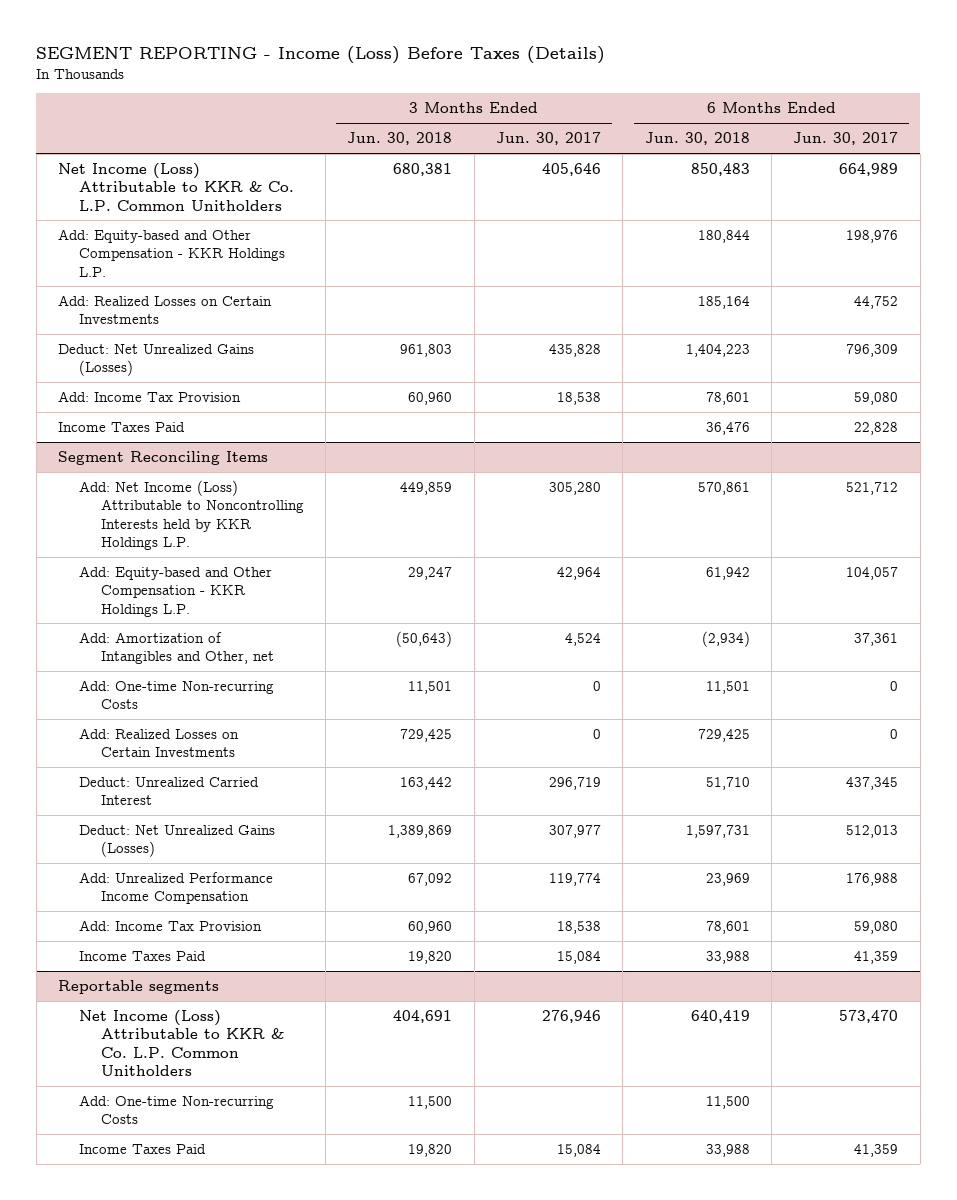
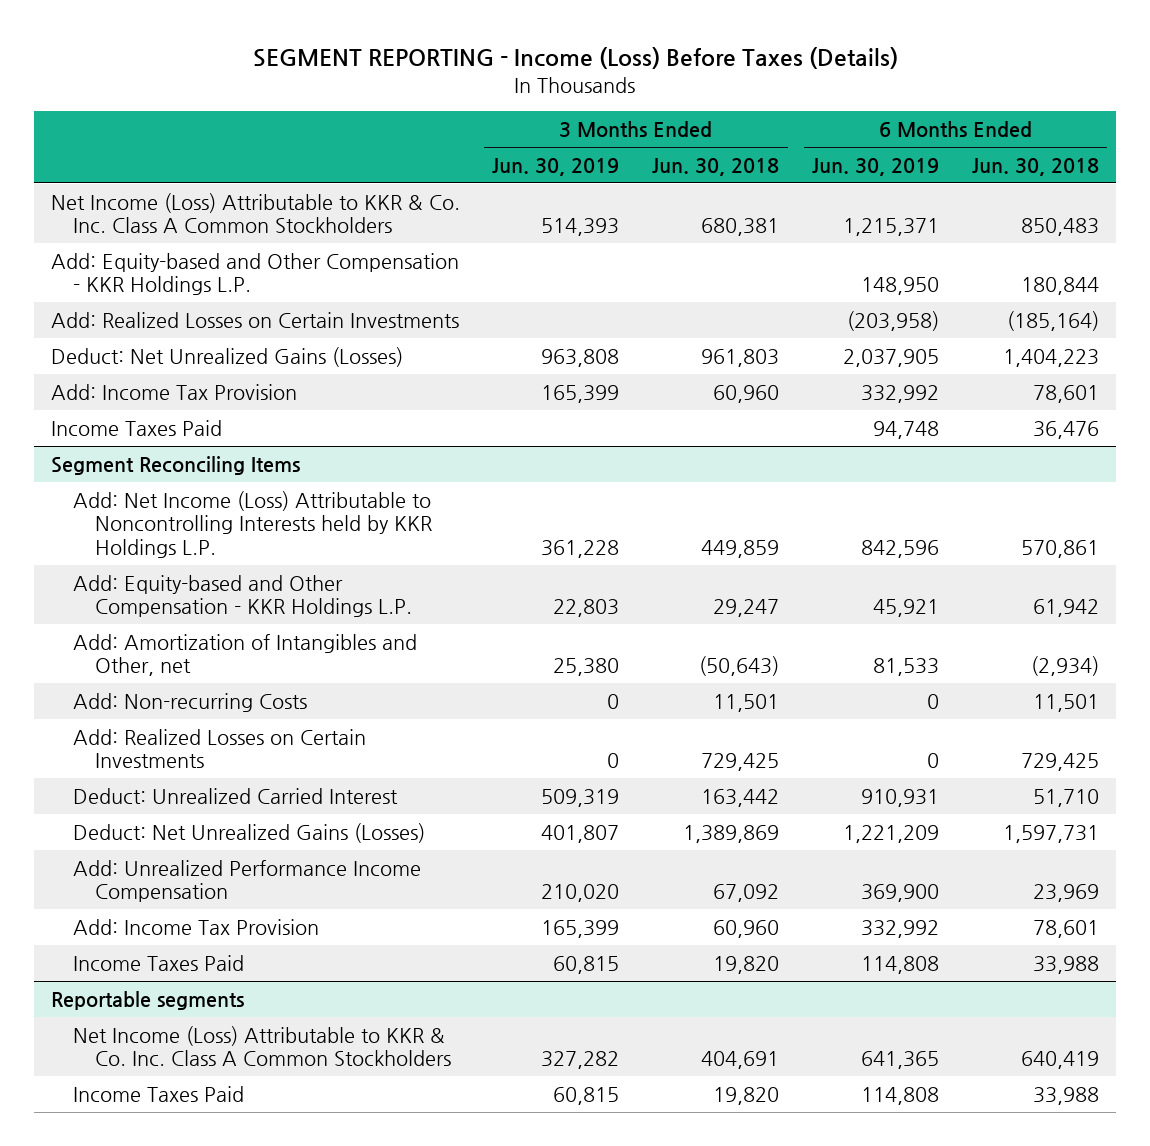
- | 3 Months Ended Jun. 30, 2018 | 3 Months Ended Jun. 30, 2017 | 6 Months Ended Jun. 30, 2018 | 6 Months Ended Jun. 30, 2017
+ | 3 Months Ended Jun. 30, 2019 | 3 Months Ended Jun. 30, 2018 | 6 Months Ended Jun. 30, 2019 | 6 Months Ended Jun. 30, 2018
- Net Income (Loss) Attributable to KKR & Co. L.P. Common Unitholders | 680,381 | 405,646 | 850,483 | 664,989
+ Net Income (Loss) Attributable to KKR & Co. Inc. Class A Common Stockholders | 514,393 | 680,381 | 1,215,371 | 850,483
- Add: Realized Losses on Certain Investments | | | 185,164 | 44,752
+ Add: Realized Losses on Certain Investments | | | (203,958) | (185,164)
@ Segment Reconciling Items
- Add: One-time Non-recurring Costs | 11,501 | 0 | 11,501 | 0
+ Add: Non-recurring Costs | 0 | 11,501 | 0 | 11,501
@ Reportable segments
- Net Income (Loss) Attributable to KKR & Co. L.P. Common Unitholders | 404,691 | 276,946 | 640,419 | 573,470
- Add: One-time Non-recurring Costs | 11,500 | | 11,500 |
+ Net Income (Loss) Attributable to KKR & Co. Inc. Class A Common Stockholders | 327,282 | 404,691 | 641,365 | 640,419

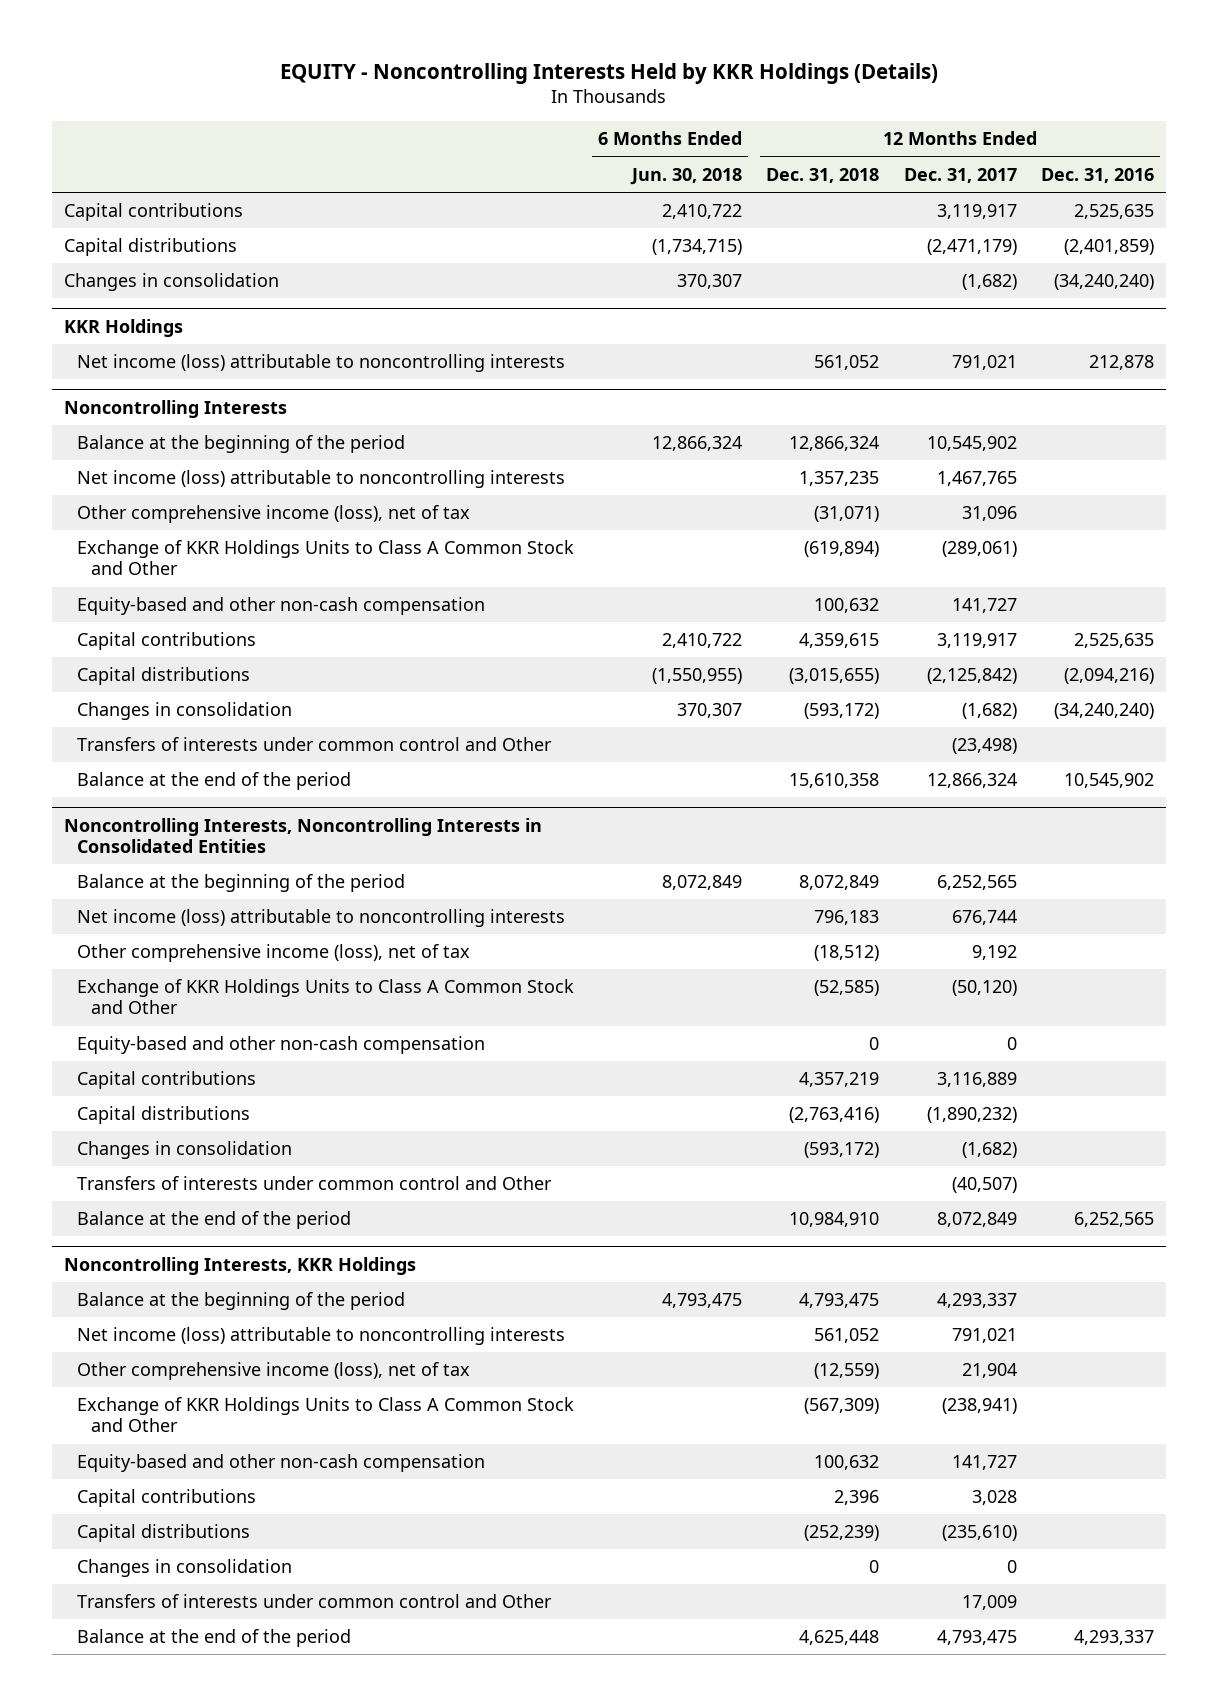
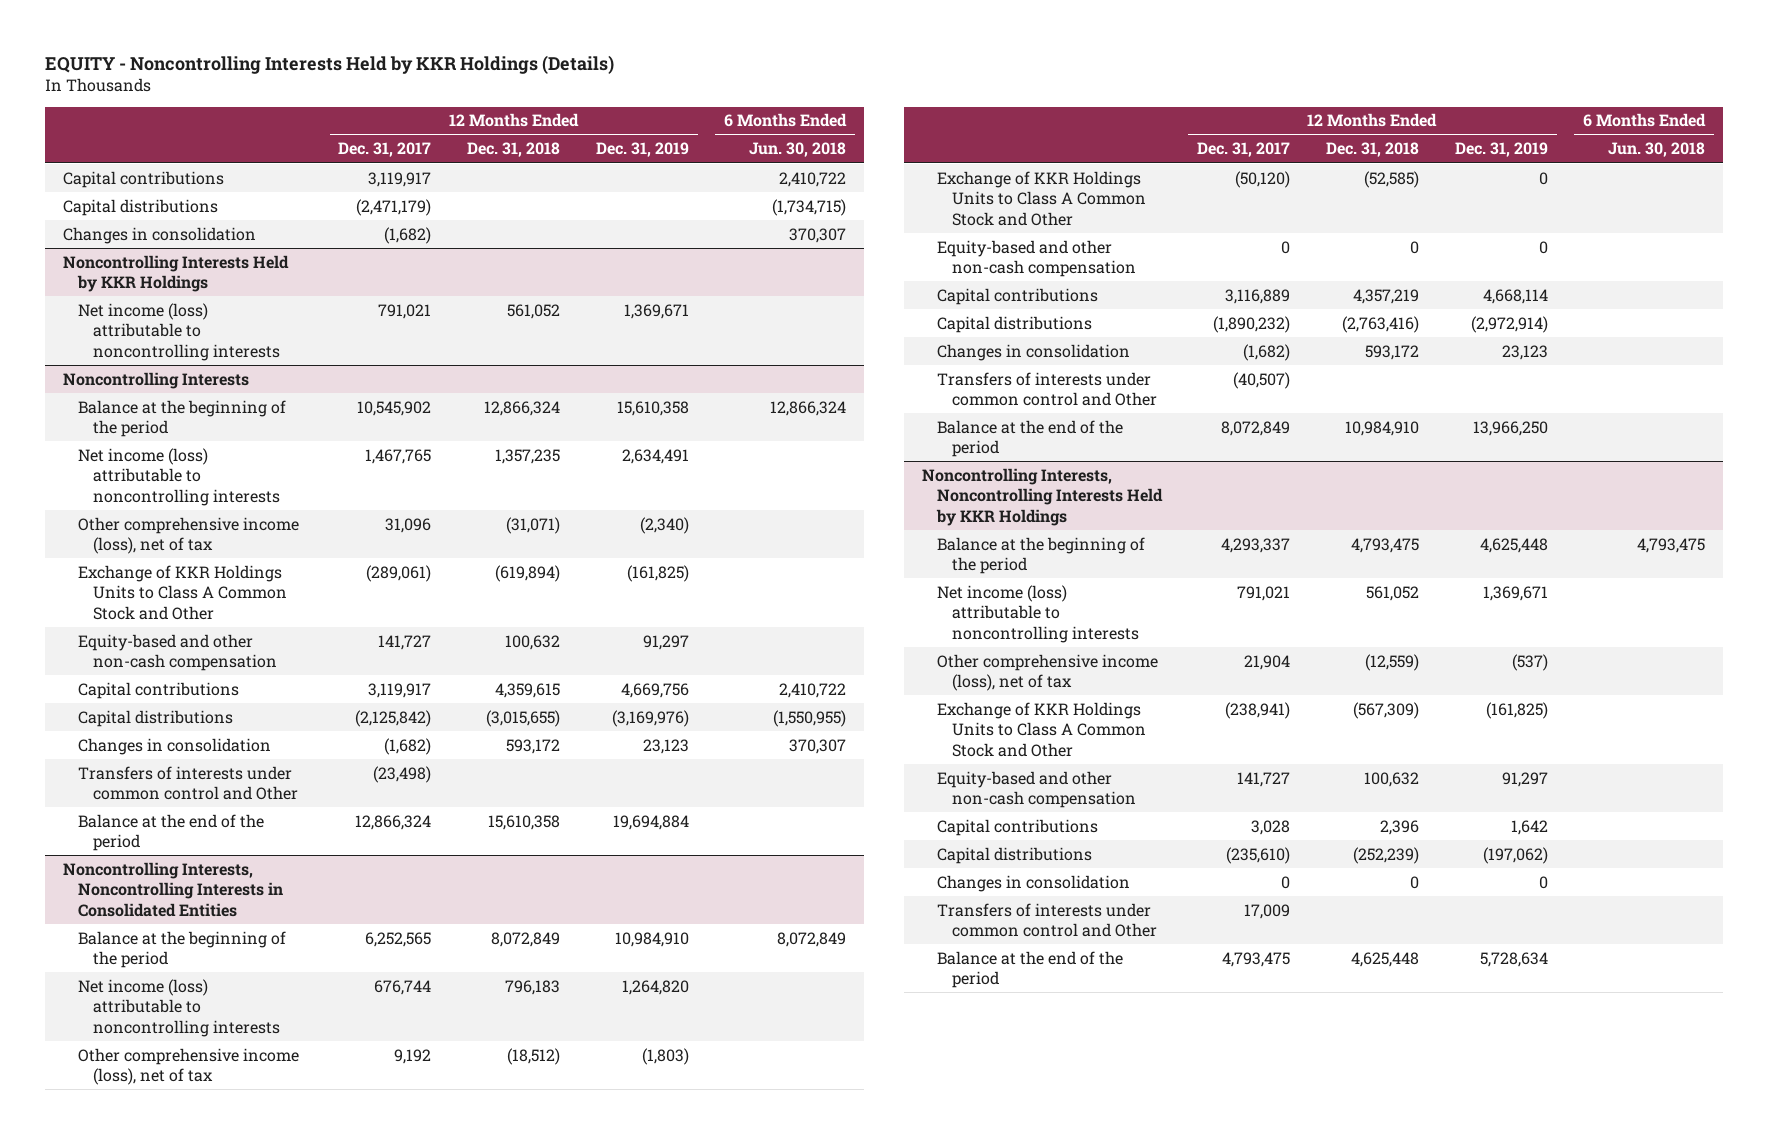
- | 6 Months Ended Jun. 30, 2018 | 12 Months Ended Dec. 31, 2018 | 12 Months Ended Dec. 31, 2017 | 12 Months Ended Dec. 31, 2016
+ | 12 Months Ended Dec. 31, 2017 | 12 Months Ended Dec. 31, 2018 | 12 Months Ended Dec. 31, 2019 | 6 Months Ended Jun. 30, 2018
- KKR Holdings
+ Noncontrolling Interests Held by KKR Holdings
@ Noncontrolling Interests
- Changes in consolidation | 370,307 | (593,172) | (1,682) | (34,240,240)
+ Changes in consolidation | (1,682) | 593,172 | 23,123 | 370,307
@ Noncontrolling Interests, Noncontrolling Interests in Consolidated Entities
- Changes in consolidation | | (593,172) | (1,682) |
+ Changes in consolidation | (1,682) | 593,172 | 23,123 |
- Noncontrolling Interests, KKR Holdings
+ Noncontrolling Interests, Noncontrolling Interests Held by KKR Holdings

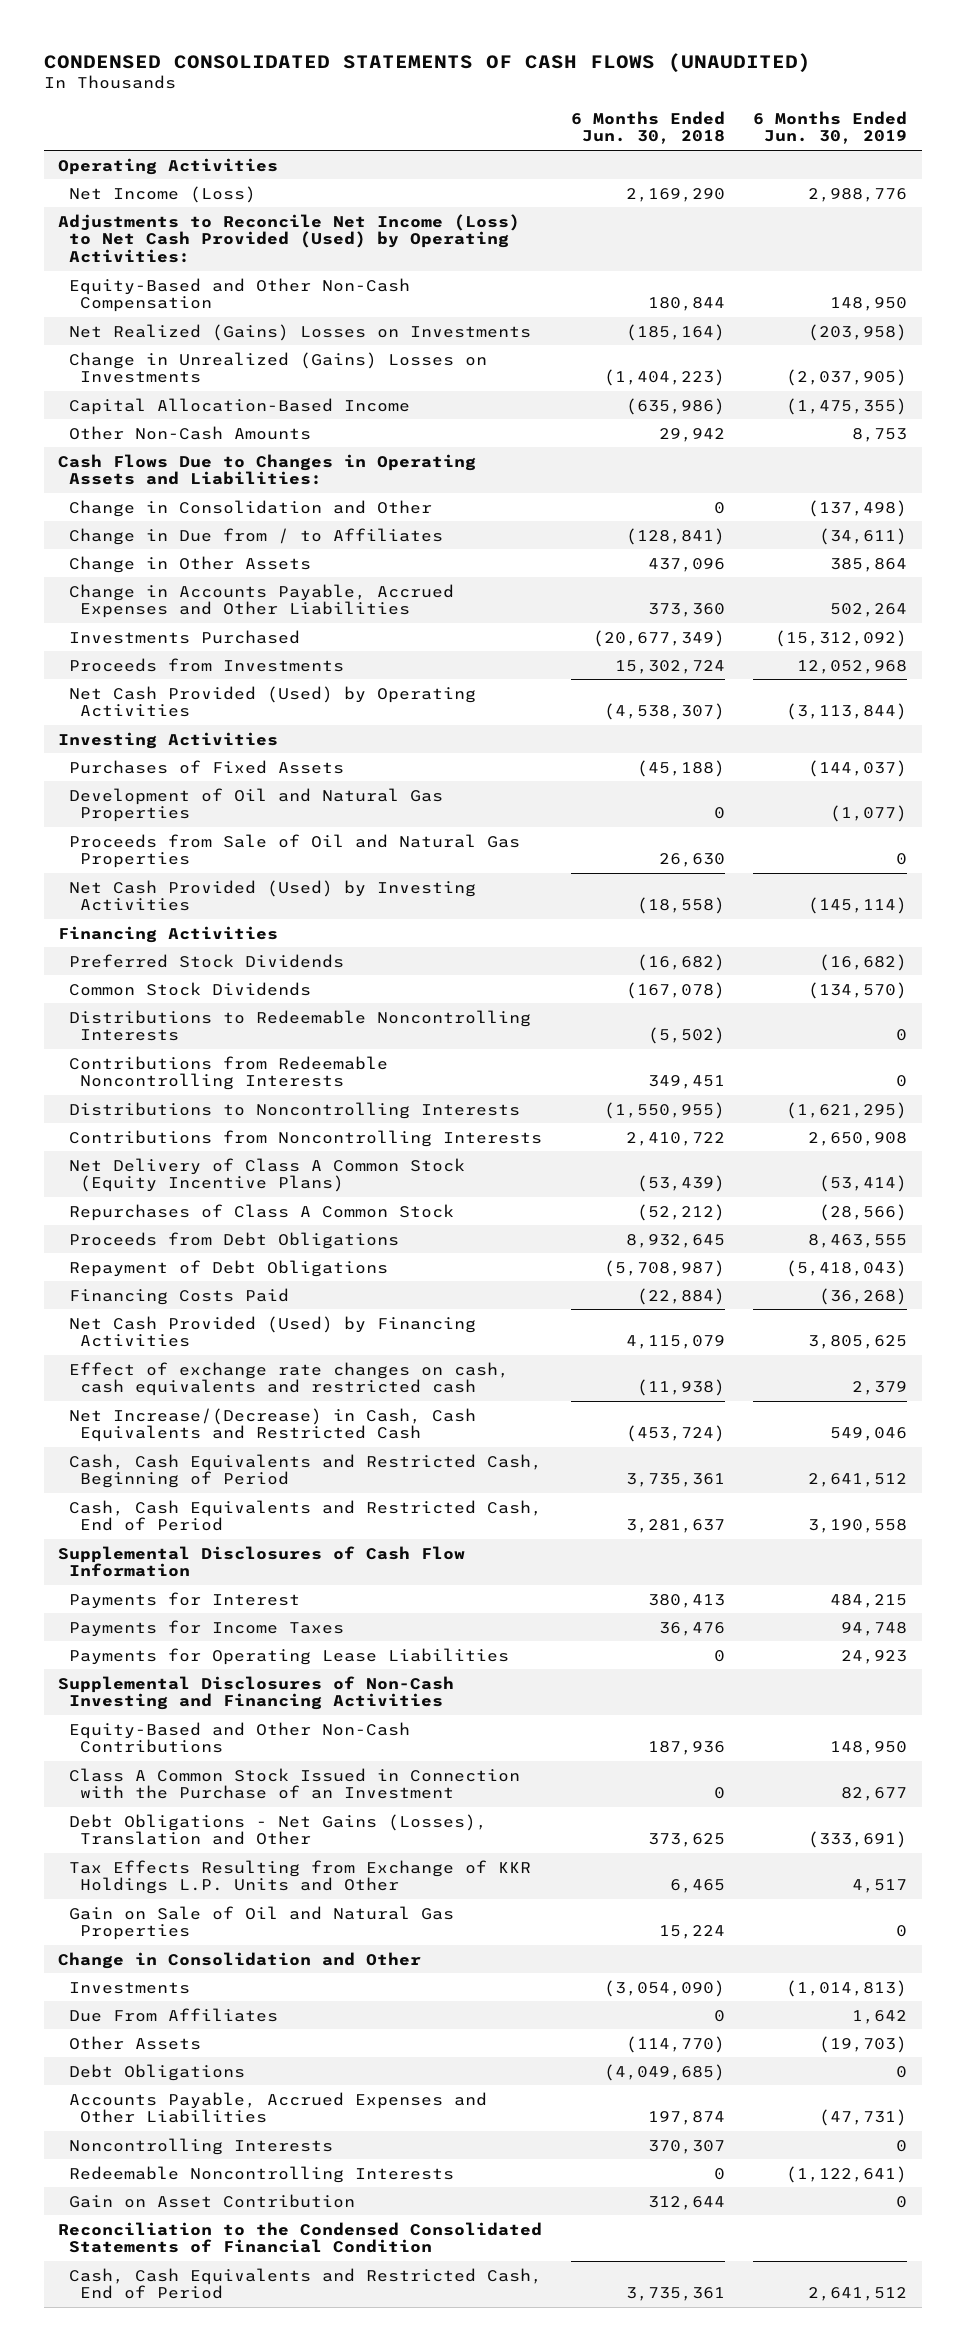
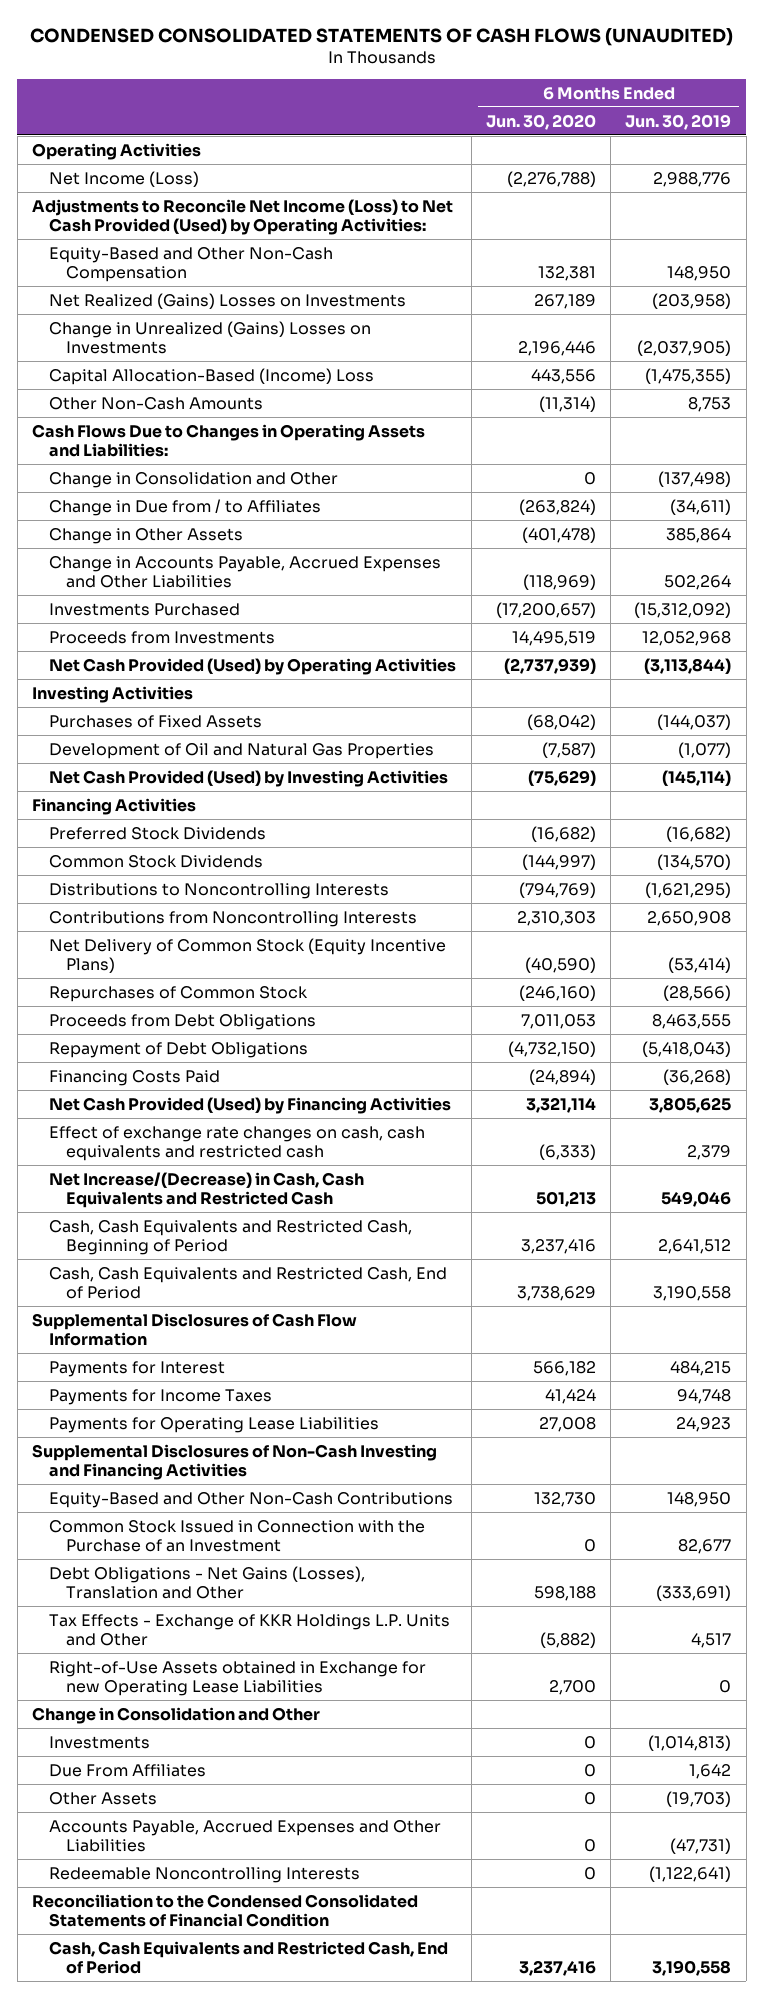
- | 6 Months Ended Jun. 30, 2018 | 6 Months Ended Jun. 30, 2019
+ | 6 Months Ended Jun. 30, 2020 | 6 Months Ended Jun. 30, 2019
- Capital Allocation-Based Income | (635,986) | (1,475,355)
+ Capital Allocation-Based (Income) Loss | 443,556 | (1,475,355)
- Proceeds from Sale of Oil and Natural Gas Properties | 26,630 | 0
- Distributions to Redeemable Noncontrolling Interests | (5,502) | 0
- Contributions from Redeemable Noncontrolling Interests | 349,451 | 0
- Net Delivery of Class A Common Stock (Equity Incentive Plans) | (53,439) | (53,414)
- Repurchases of Class A Common Stock | (52,212) | (28,566)
+ Net Delivery of Common Stock (Equity Incentive Plans) | (40,590) | (53,414)
+ Repurchases of Common Stock | (246,160) | (28,566)
- Class A Common Stock Issued in Connection with the Purchase of an Investment | 0 | 82,677
+ Common Stock Issued in Connection with the Purchase of an Investment | 0 | 82,677
- Tax Effects Resulting from Exchange of KKR Holdings L.P. Units and Other | 6,465 | 4,517
- Gain on Sale of Oil and Natural Gas Properties | 15,224 | 0
+ Tax Effects - Exchange of KKR Holdings L.P. Units and Other | (5,882) | 4,517
+ Right-of-Use Assets obtained in Exchange for new Operating Lease Liabilities | 2,700 | 0
- Debt Obligations | (4,049,685) | 0
- Noncontrolling Interests | 370,307 | 0
- Gain on Asset Contribution | 312,644 | 0
- Cash, Cash Equivalents and Restricted Cash, End of Period | 3,735,361 | 2,641,512
+ Cash, Cash Equivalents and Restricted Cash, End of Period | 3,237,416 | 3,190,558

